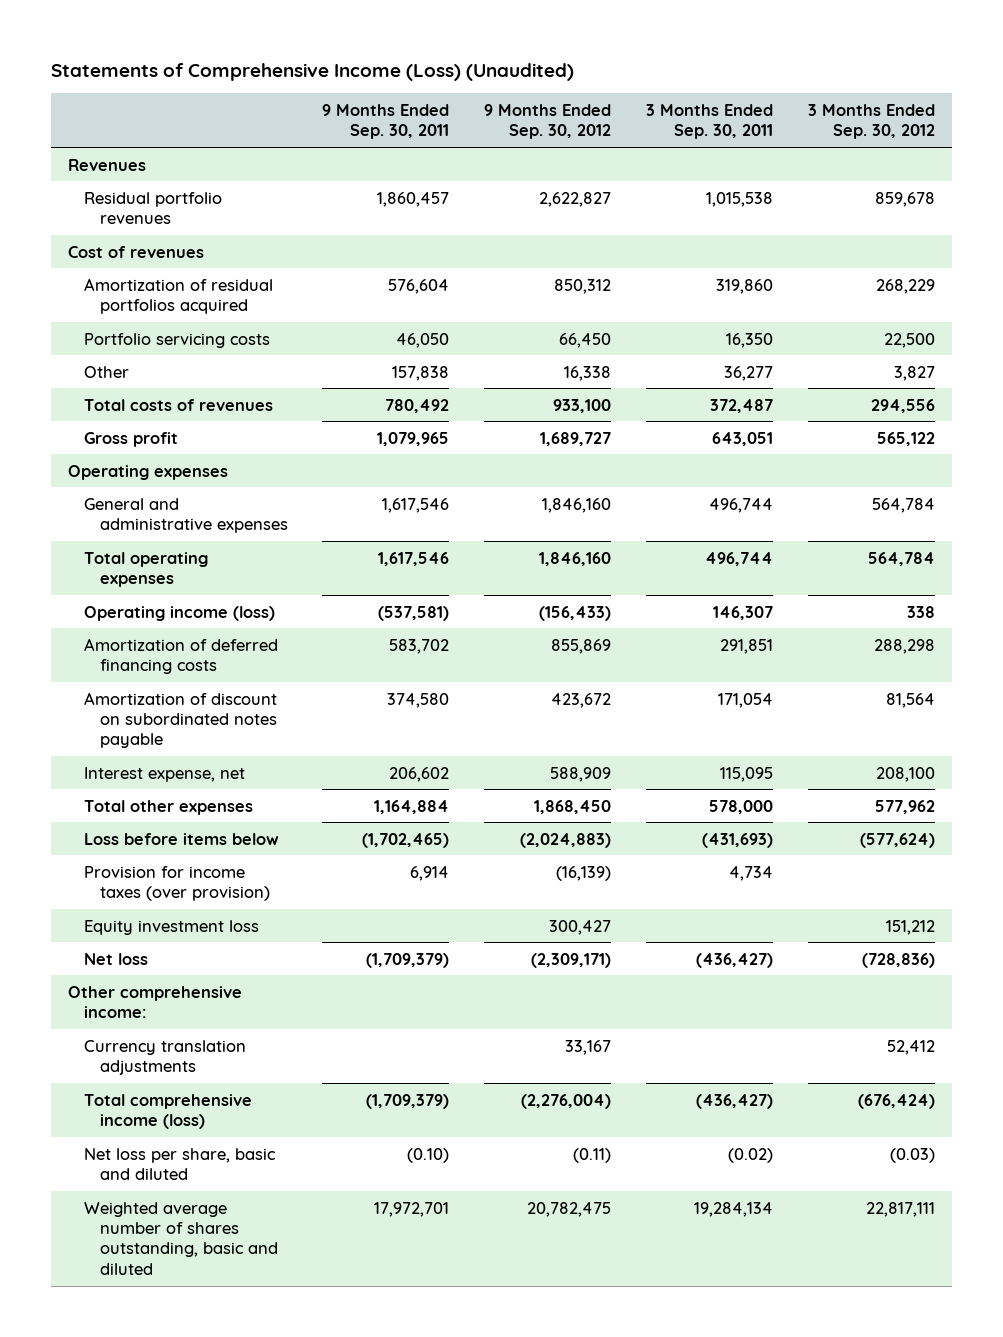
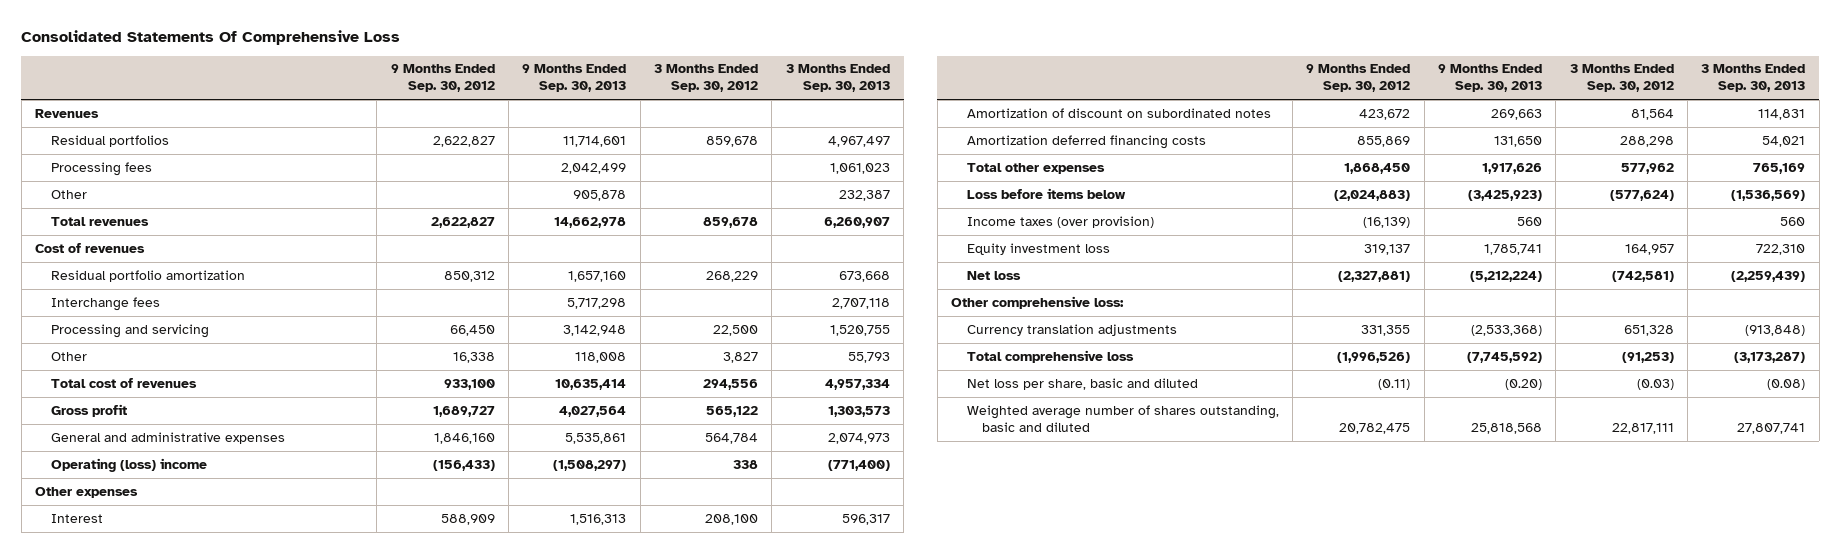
- Statements of Comprehensive Income (Loss) (Unaudited)
+ Consolidated Statements Of Comprehensive Loss
- | 9 Months Ended Sep. 30, 2011 | 9 Months Ended Sep. 30, 2012 | 3 Months Ended Sep. 30, 2011 | 3 Months Ended Sep. 30, 2012
+ | 9 Months Ended Sep. 30, 2012 | 9 Months Ended Sep. 30, 2013 | 3 Months Ended Sep. 30, 2012 | 3 Months Ended Sep. 30, 2013
- Residual portfolio revenues | 1,860,457 | 2,622,827 | 1,015,538 | 859,678
+ Residual portfolios | 2,622,827 | 11,714,601 | 859,678 | 4,967,497
+ Processing fees | | 2,042,499 | | 1,061,023
+ Other | | 905,878 | | 232,387
+ Total revenues | 2,622,827 | 14,662,978 | 859,678 | 6,260,907
- Amortization of residual portfolios acquired | 576,604 | 850,312 | 319,860 | 268,229
- Portfolio servicing costs | 46,050 | 66,450 | 16,350 | 22,500
+ Residual portfolio amortization | 850,312 | 1,657,160 | 268,229 | 673,668
+ Interchange fees | | 5,717,298 | | 2,707,118
+ Processing and servicing | 66,450 | 3,142,948 | 22,500 | 1,520,755
- Total costs of revenues | 780,492 | 933,100 | 372,487 | 294,556
+ Total cost of revenues | 933,100 | 10,635,414 | 294,556 | 4,957,334
- Operating expenses
- Total operating expenses | 1,617,546 | 1,846,160 | 496,744 | 564,784
- Operating income (loss) | (537,581) | (156,433) | 146,307 | 338
- Amortization of deferred financing costs | 583,702 | 855,869 | 291,851 | 288,298
- Amortization of discount on subordinated notes payable | 374,580 | 423,672 | 171,054 | 81,564
- Interest expense, net | 206,602 | 588,909 | 115,095 | 208,100
+ Operating (loss) income | (156,433) | (1,508,297) | 338 | (771,400)
+ Other expenses
+ Interest | 588,909 | 1,516,313 | 208,100 | 596,317
+ Amortization of discount on subordinated notes | 423,672 | 269,663 | 81,564 | 114,831
+ Amortization deferred financing costs | 855,869 | 131,650 | 288,298 | 54,021
- Provision for income taxes (over provision) | 6,914 | (16,139) | 4,734 |
- Equity investment loss | | 300,427 | | 151,212
- Net loss | (1,709,379) | (2,309,171) | (436,427) | (728,836)
- Other comprehensive income:
- Currency translation adjustments | | 33,167 | | 52,412
- Total comprehensive income (loss) | (1,709,379) | (2,276,004) | (436,427) | (676,424)
+ Income taxes (over provision) | (16,139) | 560 | | 560
+ Equity investment loss | 319,137 | 1,785,741 | 164,957 | 722,310
+ Net loss | (2,327,881) | (5,212,224) | (742,581) | (2,259,439)
+ Other comprehensive loss:
+ Currency translation adjustments | 331,355 | (2,533,368) | 651,328 | (913,848)
+ Total comprehensive loss | (1,996,526) | (7,745,592) | (91,253) | (3,173,287)

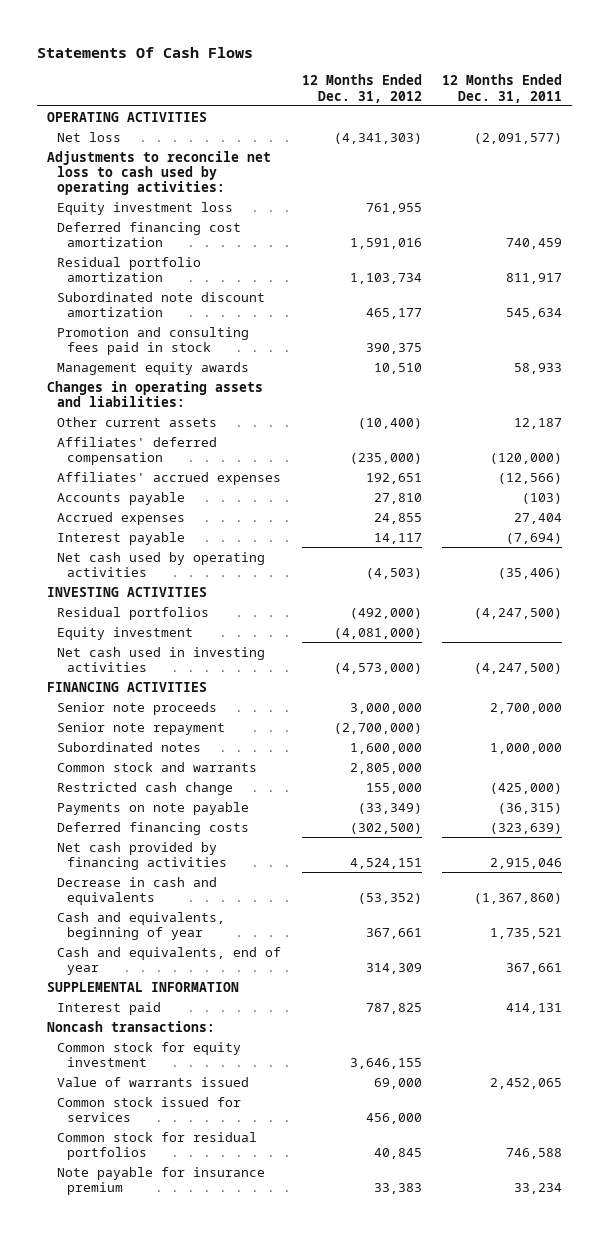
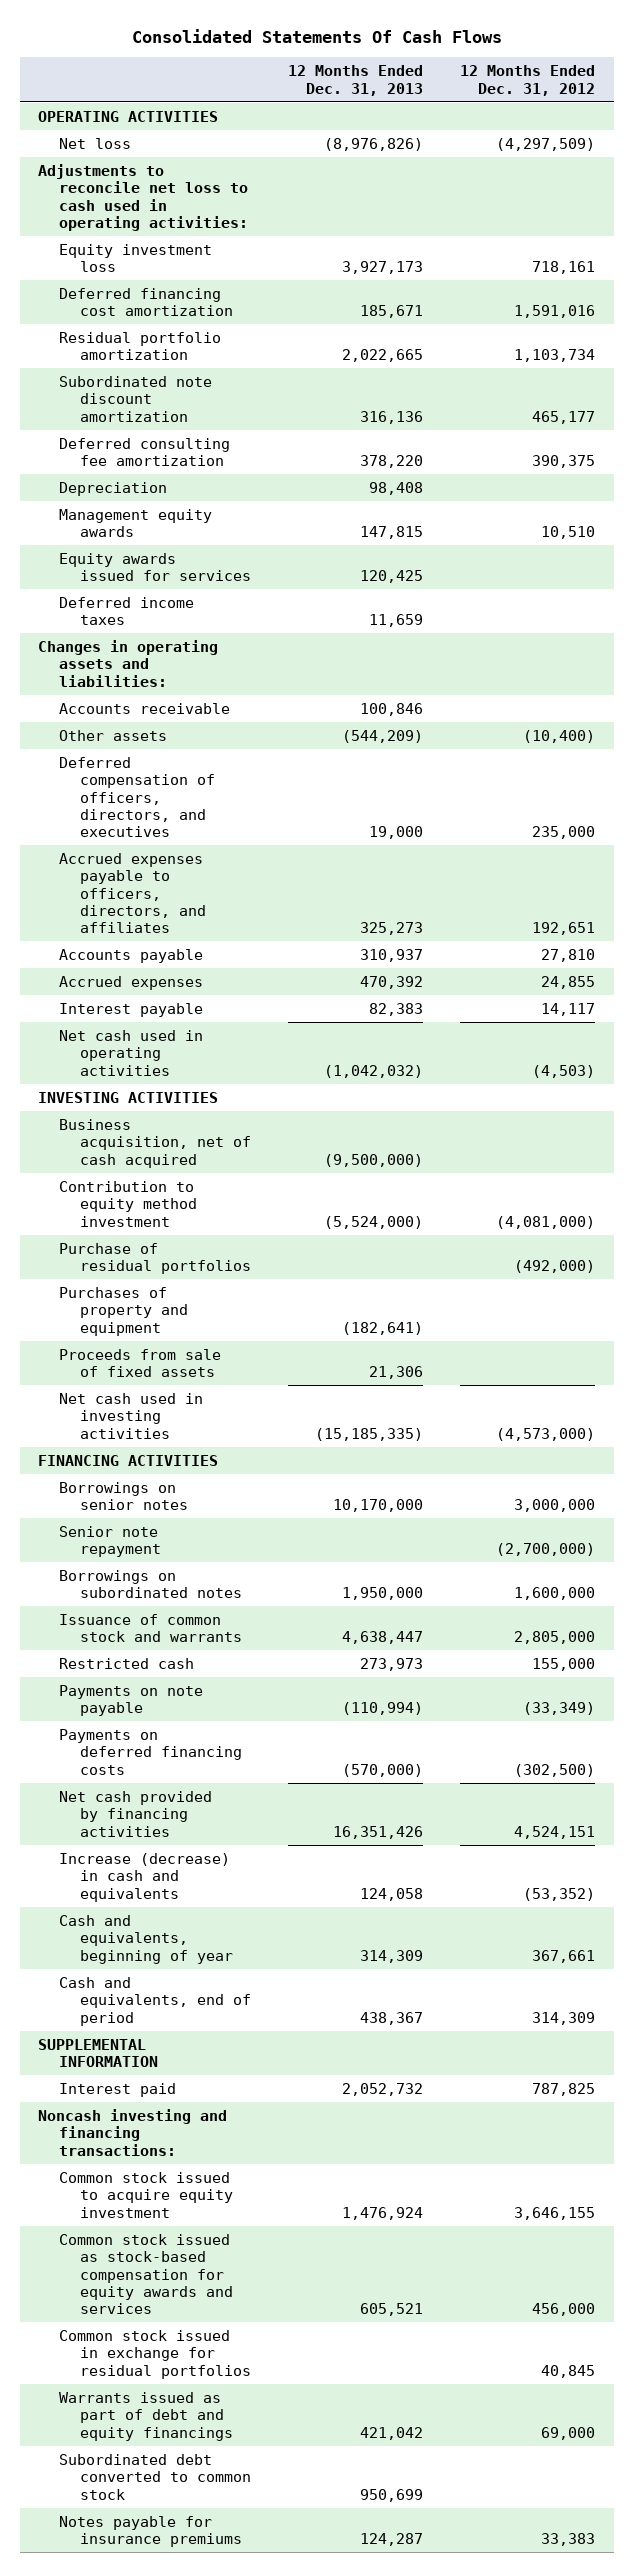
- Statements Of Cash Flows
+ Consolidated Statements Of Cash Flows
- | 12 Months Ended Dec. 31, 2012 | 12 Months Ended Dec. 31, 2011
+ | 12 Months Ended Dec. 31, 2013 | 12 Months Ended Dec. 31, 2012
- Net loss | (4,341,303) | (2,091,577)
- Adjustments to reconcile net loss to cash used by operating activities:
- Equity investment loss | 761,955 |
+ Net loss | (8,976,826) | (4,297,509)
+ Adjustments to reconcile net loss to cash used in operating activities:
+ Equity investment loss | 3,927,173 | 718,161
- Promotion and consulting fees paid in stock | 390,375 |
+ Deferred consulting fee amortization | 378,220 | 390,375
+ Depreciation | 98,408 |
+ Equity awards issued for services | 120,425 |
+ Deferred income taxes | 11,659 |
- Other current assets | (10,400) | 12,187
- Affiliates' deferred compensation | (235,000) | (120,000)
- Affiliates' accrued expenses | 192,651 | (12,566)
+ Accounts receivable | 100,846 |
+ Other assets | (544,209) | (10,400)
+ Deferred compensation of officers, directors, and executives | 19,000 | 235,000
+ Accrued expenses payable to officers, directors, and affiliates | 325,273 | 192,651
- Net cash used by operating activities | (4,503) | (35,406)
+ Net cash used in operating activities | (1,042,032) | (4,503)
- Residual portfolios | (492,000) | (4,247,500)
- Equity investment | (4,081,000) |
+ Business acquisition, net of cash acquired | (9,500,000) |
+ Contribution to equity method investment | (5,524,000) | (4,081,000)
+ Purchase of residual portfolios | | (492,000)
+ Purchases of property and equipment | (182,641) |
+ Proceeds from sale of fixed assets | 21,306 |
- Senior note proceeds | 3,000,000 | 2,700,000
+ Borrowings on senior notes | 10,170,000 | 3,000,000
- Subordinated notes | 1,600,000 | 1,000,000
- Common stock and warrants | 2,805,000 |
- Restricted cash change | 155,000 | (425,000)
+ Borrowings on subordinated notes | 1,950,000 | 1,600,000
+ Issuance of common stock and warrants | 4,638,447 | 2,805,000
+ Restricted cash | 273,973 | 155,000
- Deferred financing costs | (302,500) | (323,639)
+ Payments on deferred financing costs | (570,000) | (302,500)
- Decrease in cash and equivalents | (53,352) | (1,367,860)
+ Increase (decrease) in cash and equivalents | 124,058 | (53,352)
- Cash and equivalents, end of year | 314,309 | 367,661
+ Cash and equivalents, end of period | 438,367 | 314,309
- Noncash transactions:
- Common stock for equity investment | 3,646,155 |
- Value of warrants issued | 69,000 | 2,452,065
- Common stock issued for services | 456,000 |
- Common stock for residual portfolios | 40,845 | 746,588
- Note payable for insurance premium | 33,383 | 33,234
+ Noncash investing and financing transactions:
+ Common stock issued to acquire equity investment | 1,476,924 | 3,646,155
+ Common stock issued as stock-based compensation for equity awards and services | 605,521 | 456,000
+ Common stock issued in exchange for residual portfolios | | 40,845
+ Warrants issued as part of debt and equity financings | 421,042 | 69,000
+ Subordinated debt converted to common stock | 950,699 |
+ Notes payable for insurance premiums | 124,287 | 33,383

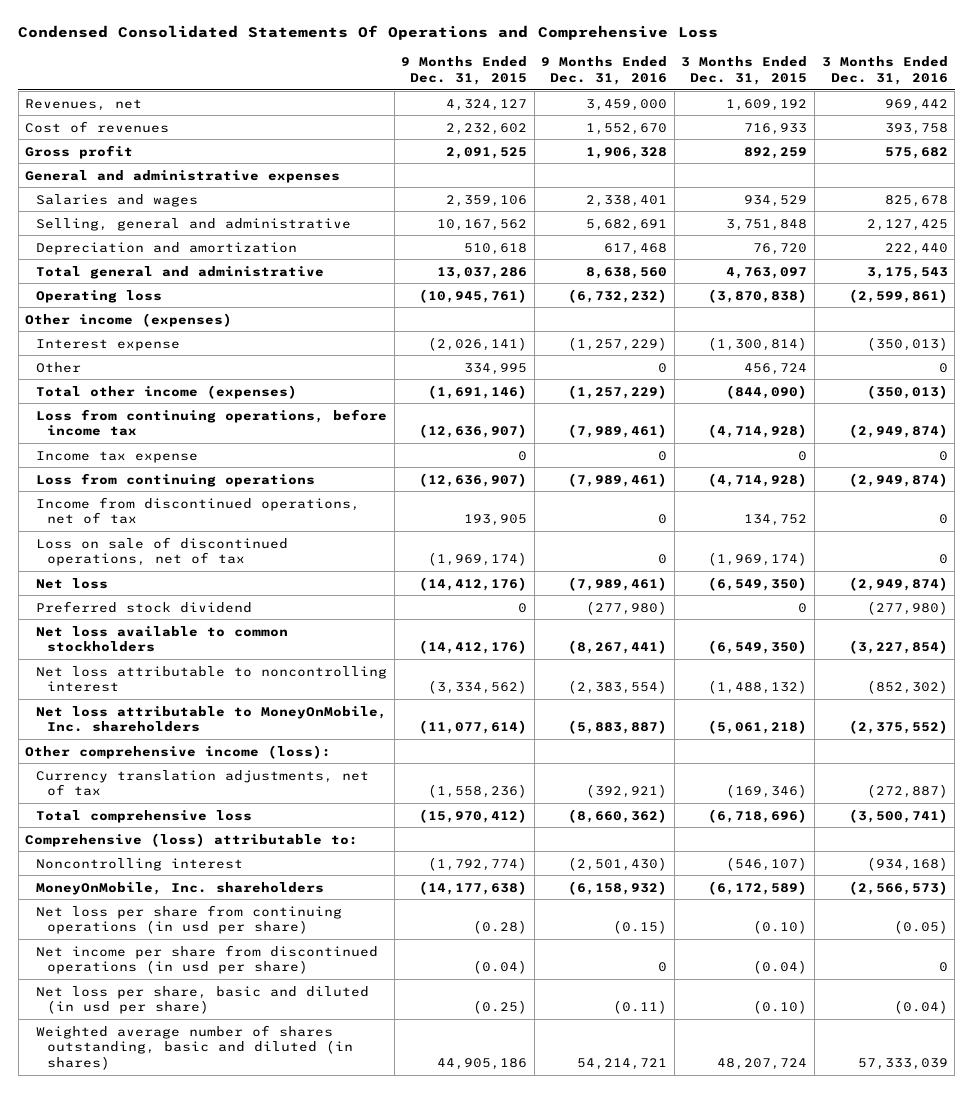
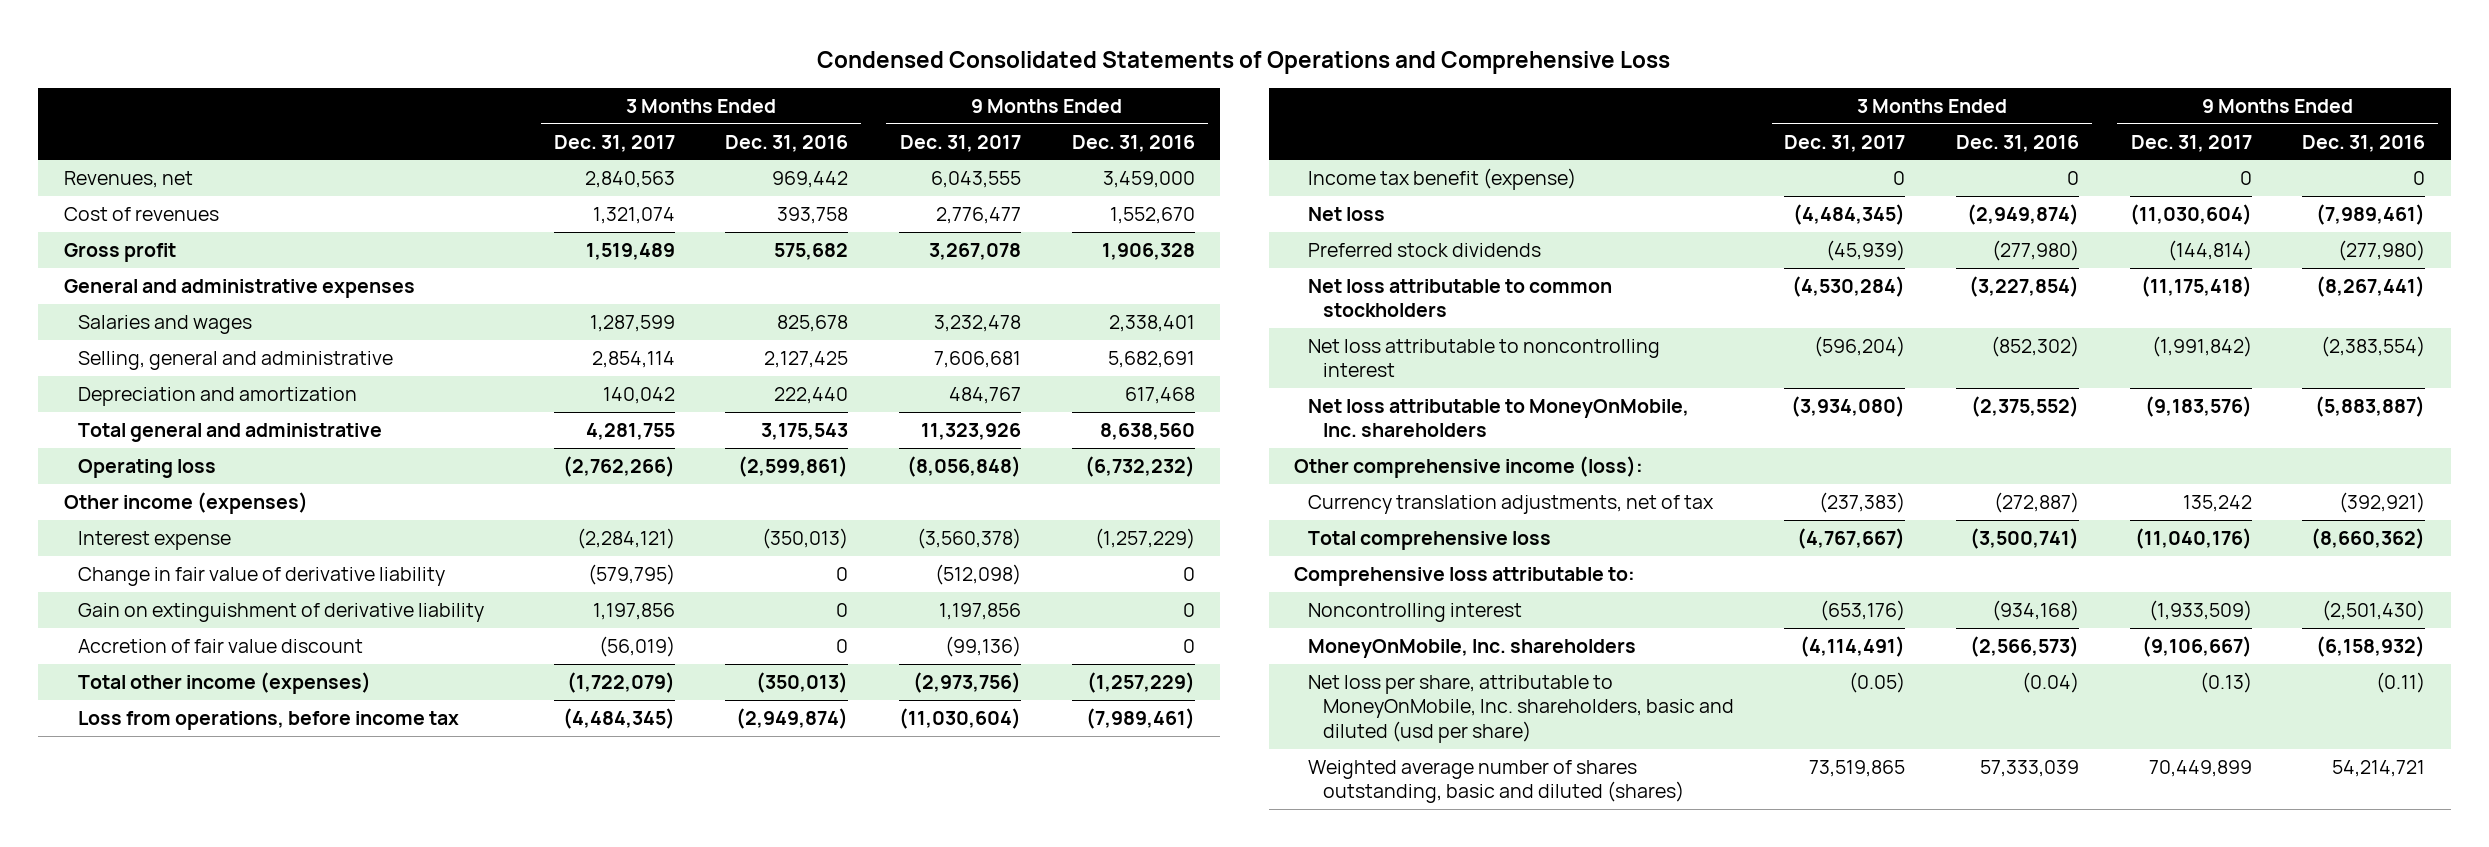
- Condensed Consolidated Statements Of Operations and Comprehensive Loss
+ Condensed Consolidated Statements of Operations and Comprehensive Loss
- | 9 Months Ended Dec. 31, 2015 | 9 Months Ended Dec. 31, 2016 | 3 Months Ended Dec. 31, 2015 | 3 Months Ended Dec. 31, 2016
+ | 3 Months Ended Dec. 31, 2017 | 3 Months Ended Dec. 31, 2016 | 9 Months Ended Dec. 31, 2017 | 9 Months Ended Dec. 31, 2016
- Other | 334,995 | 0 | 456,724 | 0
+ Change in fair value of derivative liability | (579,795) | 0 | (512,098) | 0
+ Gain on extinguishment of derivative liability | 1,197,856 | 0 | 1,197,856 | 0
+ Accretion of fair value discount | (56,019) | 0 | (99,136) | 0
- Loss from continuing operations, before income tax | (12,636,907) | (7,989,461) | (4,714,928) | (2,949,874)
- Income tax expense | 0 | 0 | 0 | 0
- Loss from continuing operations | (12,636,907) | (7,989,461) | (4,714,928) | (2,949,874)
- Income from discontinued operations, net of tax | 193,905 | 0 | 134,752 | 0
- Loss on sale of discontinued operations, net of tax | (1,969,174) | 0 | (1,969,174) | 0
+ Loss from operations, before income tax | (4,484,345) | (2,949,874) | (11,030,604) | (7,989,461)
+ Income tax benefit (expense) | 0 | 0 | 0 | 0
- Preferred stock dividend | 0 | (277,980) | 0 | (277,980)
- Net loss available to common stockholders | (14,412,176) | (8,267,441) | (6,549,350) | (3,227,854)
+ Preferred stock dividends | (45,939) | (277,980) | (144,814) | (277,980)
+ Net loss attributable to common stockholders | (4,530,284) | (3,227,854) | (11,175,418) | (8,267,441)
- Comprehensive (loss) attributable to:
+ Comprehensive loss attributable to:
- Net loss per share from continuing operations (in usd per share) | (0.28) | (0.15) | (0.10) | (0.05)
- Net income per share from discontinued operations (in usd per share) | (0.04) | 0 | (0.04) | 0
- Net loss per share, basic and diluted (in usd per share) | (0.25) | (0.11) | (0.10) | (0.04)
- Weighted average number of shares outstanding, basic and diluted (in shares) | 44,905,186 | 54,214,721 | 48,207,724 | 57,333,039
+ Net loss per share, attributable to MoneyOnMobile, Inc. shareholders, basic and diluted (usd per share) | (0.05) | (0.04) | (0.13) | (0.11)
+ Weighted average number of shares outstanding, basic and diluted (shares) | 73,519,865 | 57,333,039 | 70,449,899 | 54,214,721

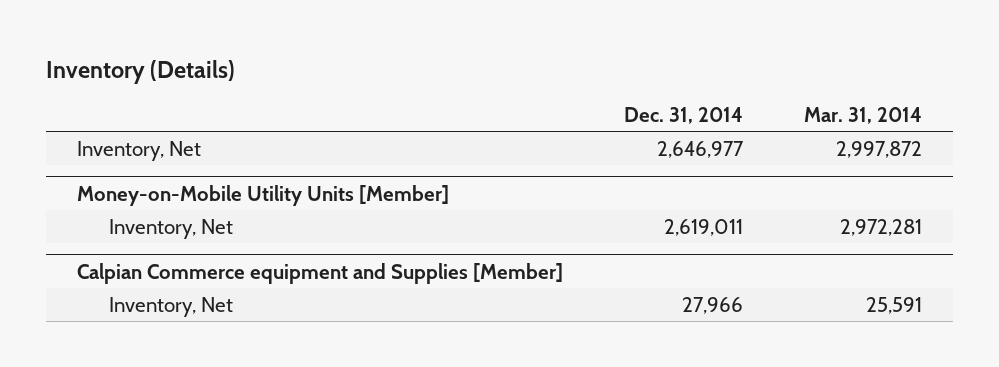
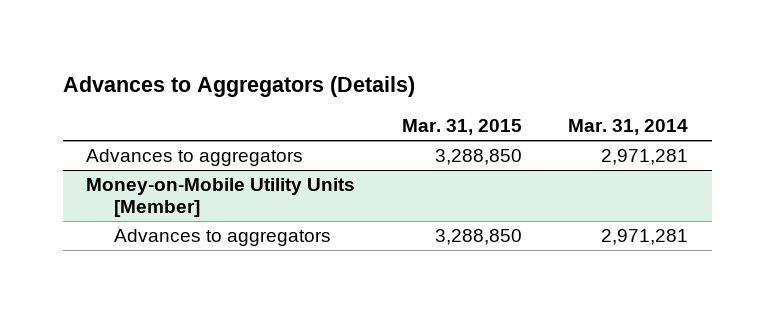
- Inventory (Details)
+ Advances to Aggregators (Details)
- | Dec. 31, 2014 | Mar. 31, 2014
+ | Mar. 31, 2015 | Mar. 31, 2014
- Inventory, Net | 2,646,977 | 2,997,872
+ Advances to aggregators | 3,288,850 | 2,971,281
@ Money-on-Mobile Utility Units [Member]
- Inventory, Net | 2,619,011 | 2,972,281
- Calpian Commerce equipment and Supplies [Member]
- Inventory, Net | 27,966 | 25,591
@ Money-on-Mobile Utility Units [Member]
+ Advances to aggregators | 3,288,850 | 2,971,281

